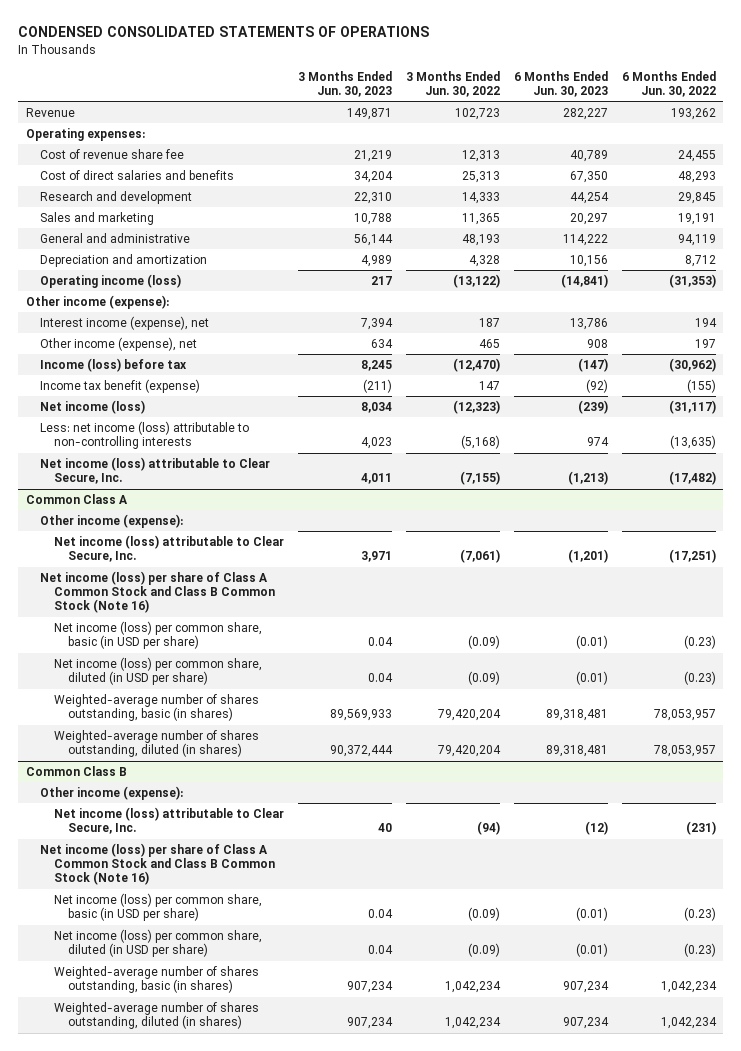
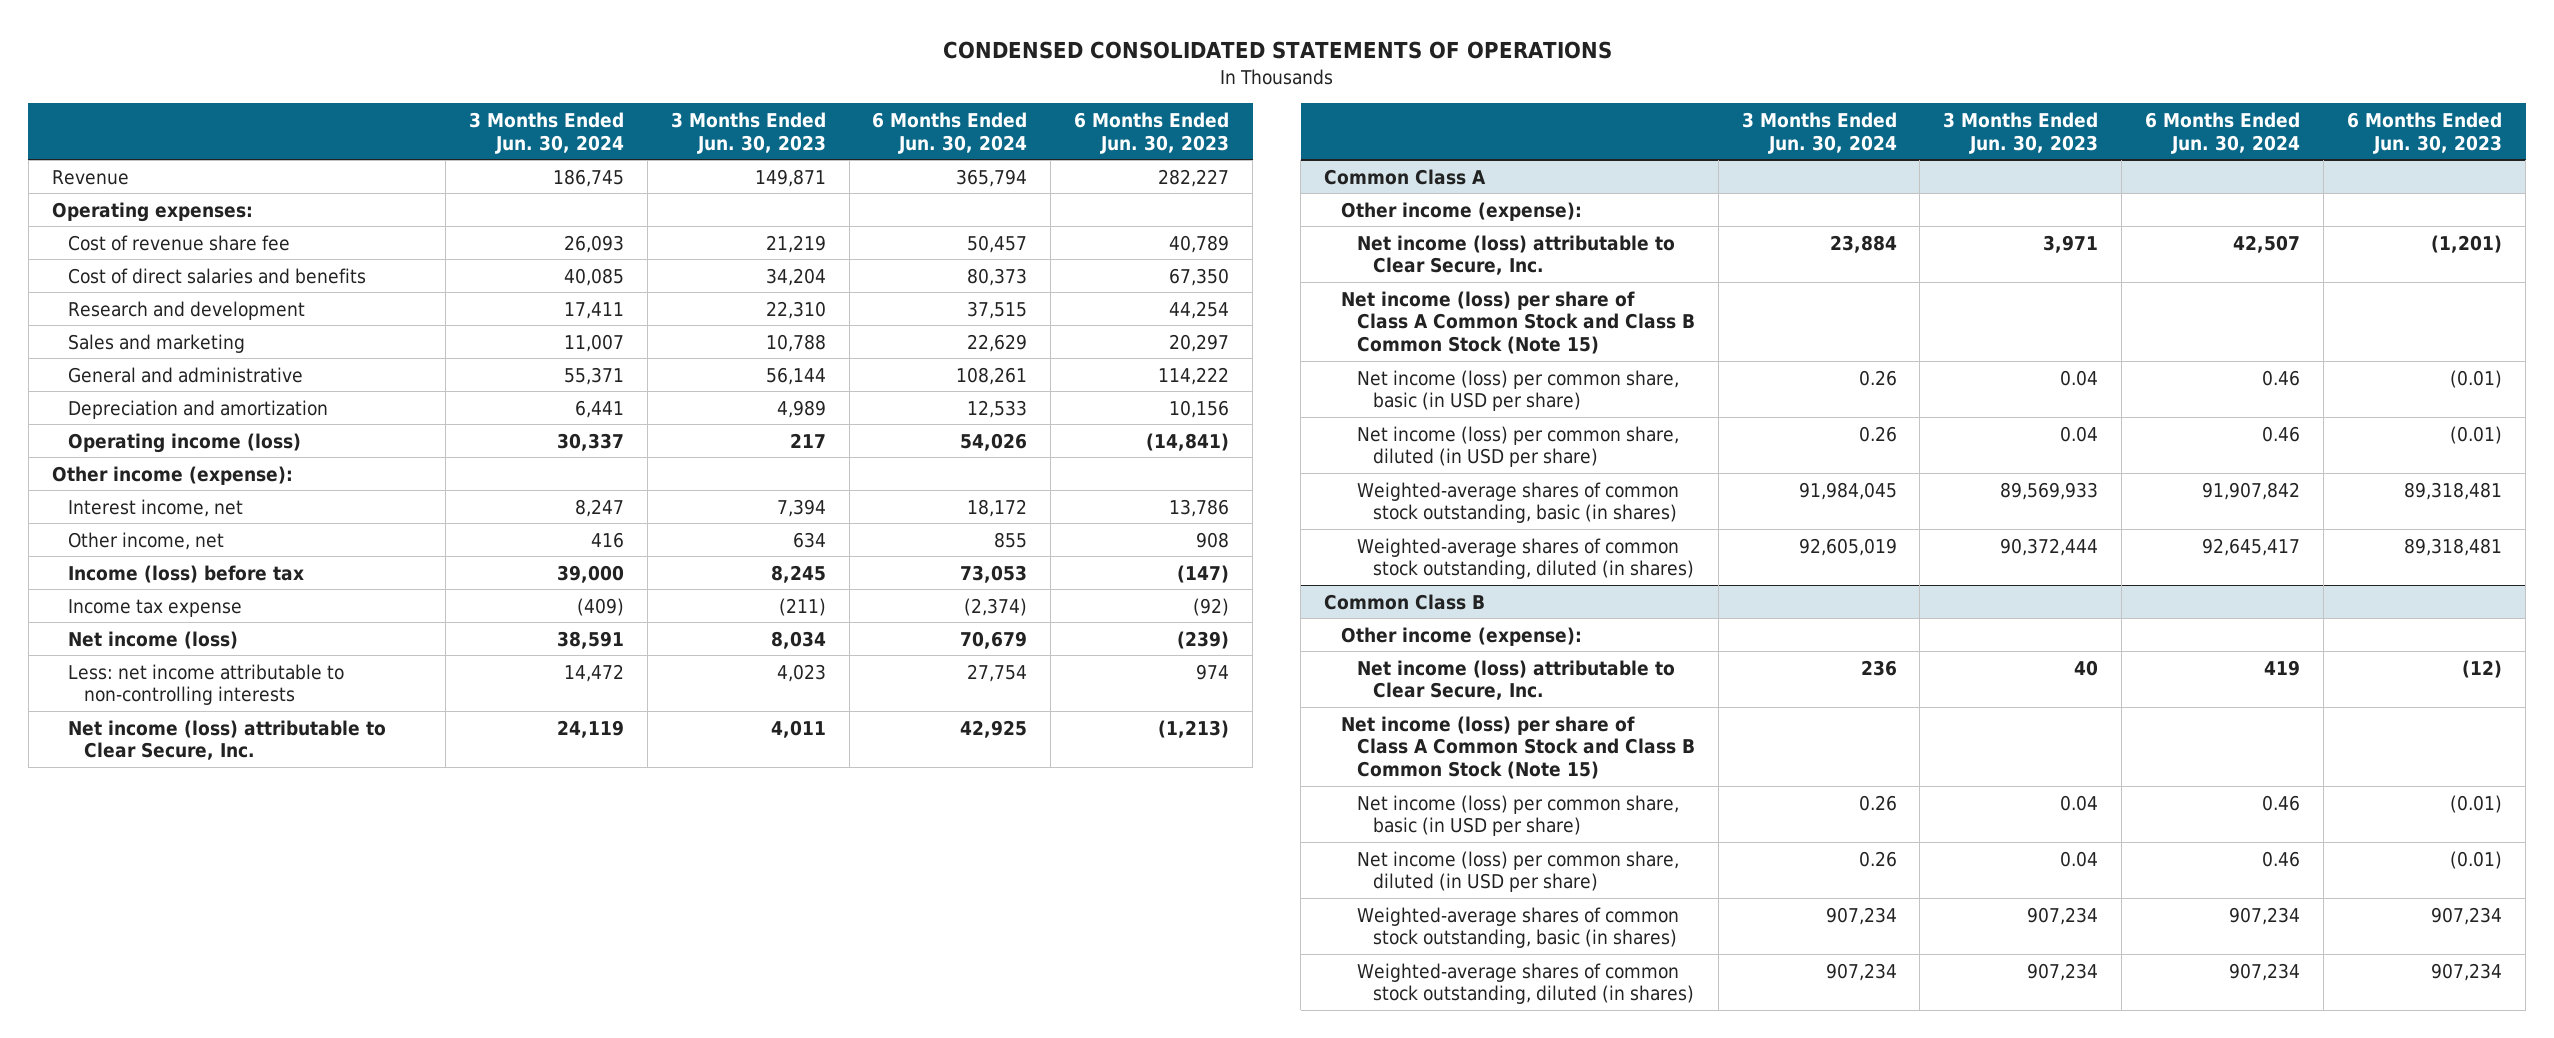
- | 3 Months Ended Jun. 30, 2023 | 3 Months Ended Jun. 30, 2022 | 6 Months Ended Jun. 30, 2023 | 6 Months Ended Jun. 30, 2022
+ | 3 Months Ended Jun. 30, 2024 | 3 Months Ended Jun. 30, 2023 | 6 Months Ended Jun. 30, 2024 | 6 Months Ended Jun. 30, 2023
- Interest income (expense), net | 7,394 | 187 | 13,786 | 194
- Other income (expense), net | 634 | 465 | 908 | 197
+ Interest income, net | 8,247 | 7,394 | 18,172 | 13,786
+ Other income, net | 416 | 634 | 855 | 908
- Income tax benefit (expense) | (211) | 147 | (92) | (155)
+ Income tax expense | (409) | (211) | (2,374) | (92)
- Less: net income (loss) attributable to non-controlling interests | 4,023 | (5,168) | 974 | (13,635)
+ Less: net income attributable to non-controlling interests | 14,472 | 4,023 | 27,754 | 974
@ Common Class A
- Net income (loss) per share of Class A Common Stock and Class B Common Stock (Note 16)
+ Net income (loss) per share of Class A Common Stock and Class B Common Stock (Note 15)
- Weighted-average number of shares outstanding, basic (in shares) | 89,569,933 | 79,420,204 | 89,318,481 | 78,053,957
- Weighted-average number of shares outstanding, diluted (in shares) | 90,372,444 | 79,420,204 | 89,318,481 | 78,053,957
+ Weighted-average shares of common stock outstanding, basic (in shares) | 91,984,045 | 89,569,933 | 91,907,842 | 89,318,481
+ Weighted-average shares of common stock outstanding, diluted (in shares) | 92,605,019 | 90,372,444 | 92,645,417 | 89,318,481
@ Common Class B
- Net income (loss) per share of Class A Common Stock and Class B Common Stock (Note 16)
+ Net income (loss) per share of Class A Common Stock and Class B Common Stock (Note 15)
- Weighted-average number of shares outstanding, basic (in shares) | 907,234 | 1,042,234 | 907,234 | 1,042,234
- Weighted-average number of shares outstanding, diluted (in shares) | 907,234 | 1,042,234 | 907,234 | 1,042,234
+ Weighted-average shares of common stock outstanding, basic (in shares) | 907,234 | 907,234 | 907,234 | 907,234
+ Weighted-average shares of common stock outstanding, diluted (in shares) | 907,234 | 907,234 | 907,234 | 907,234

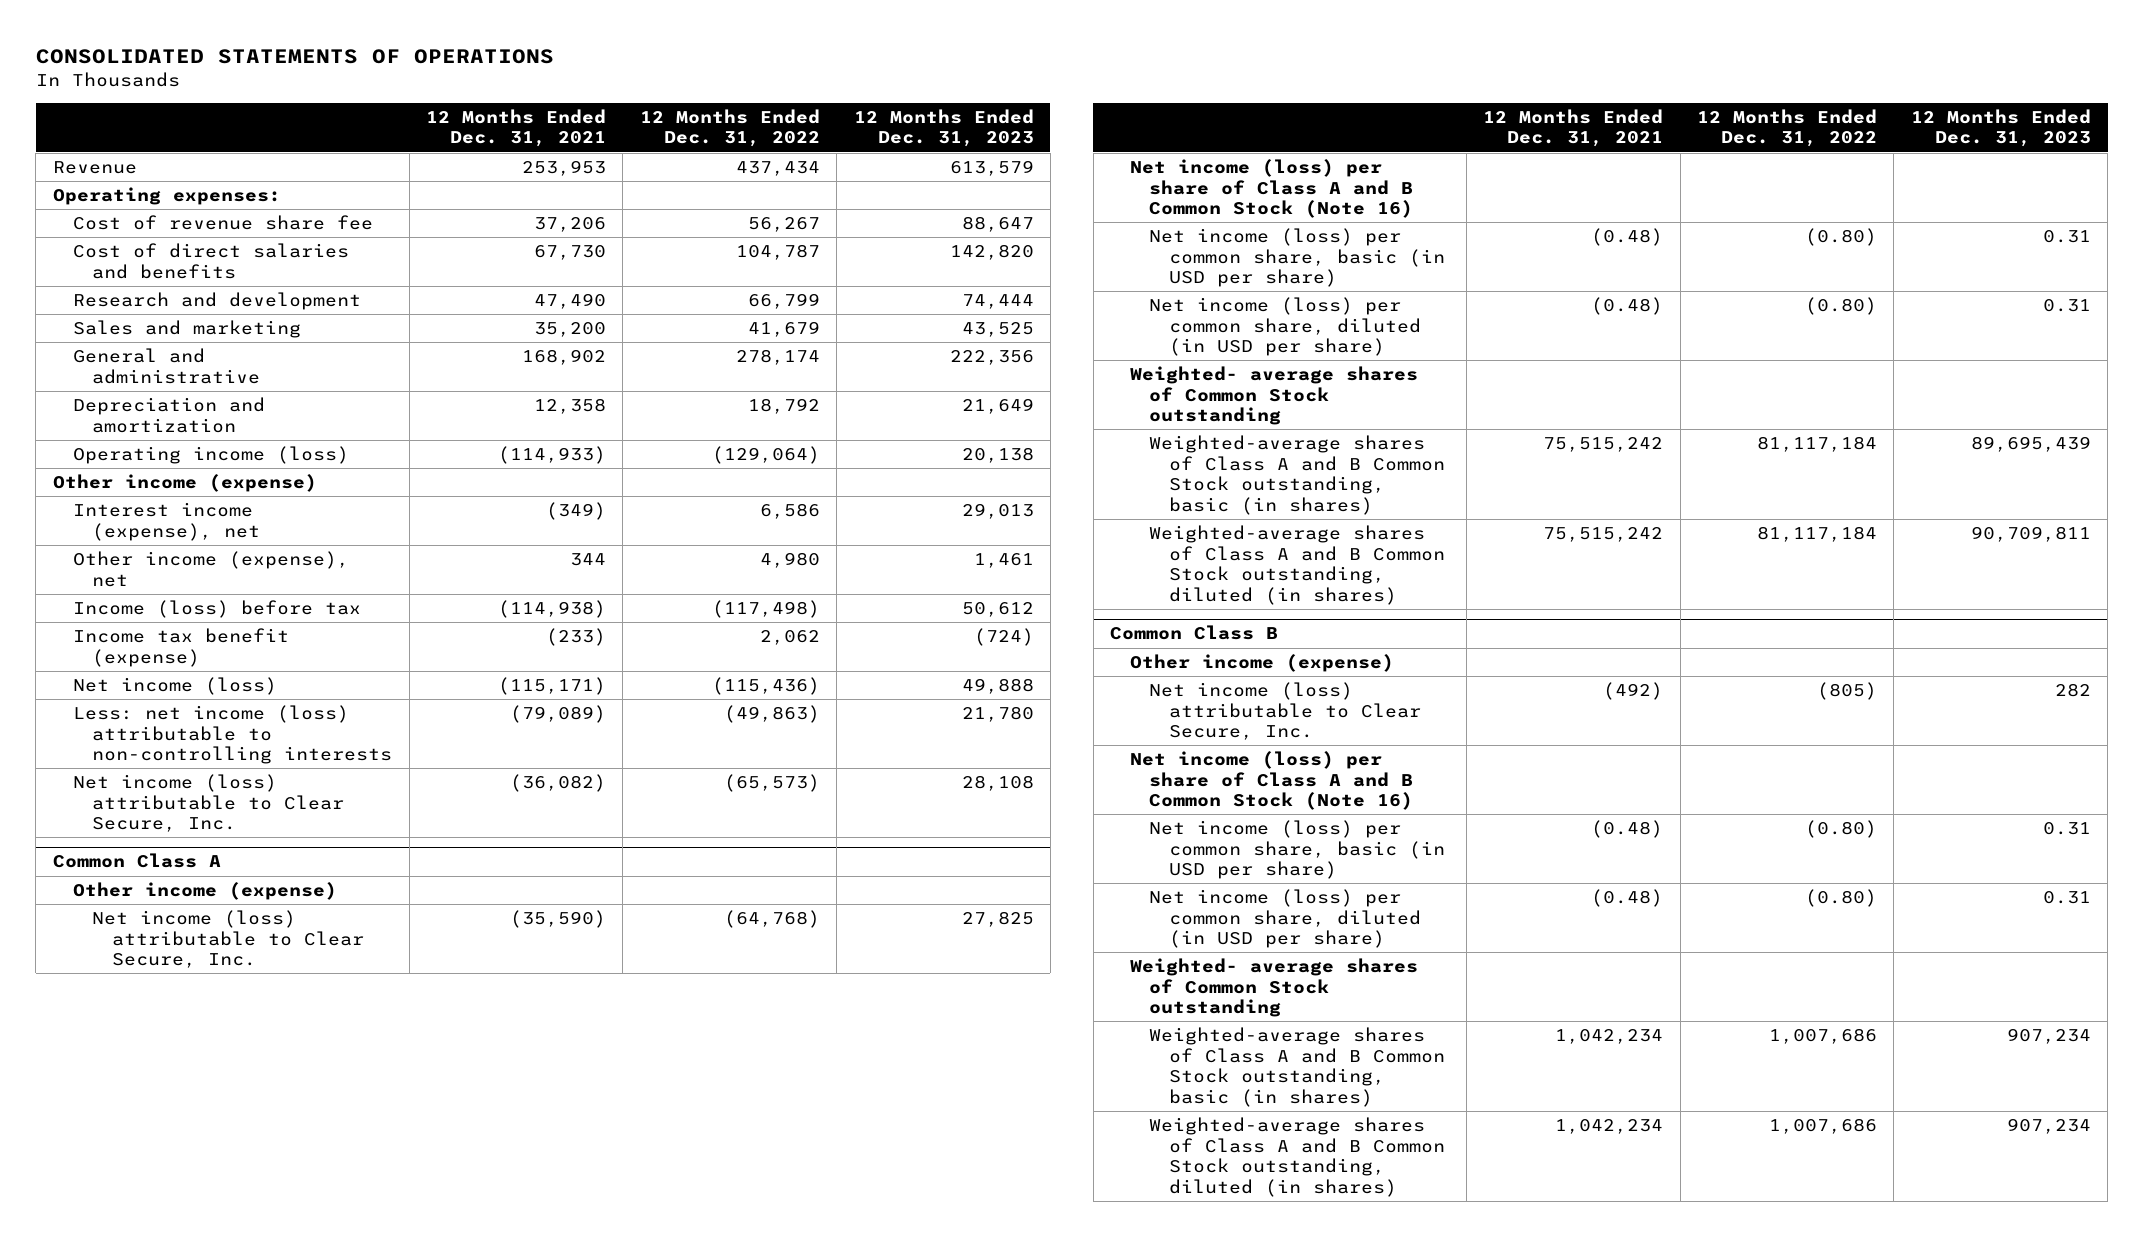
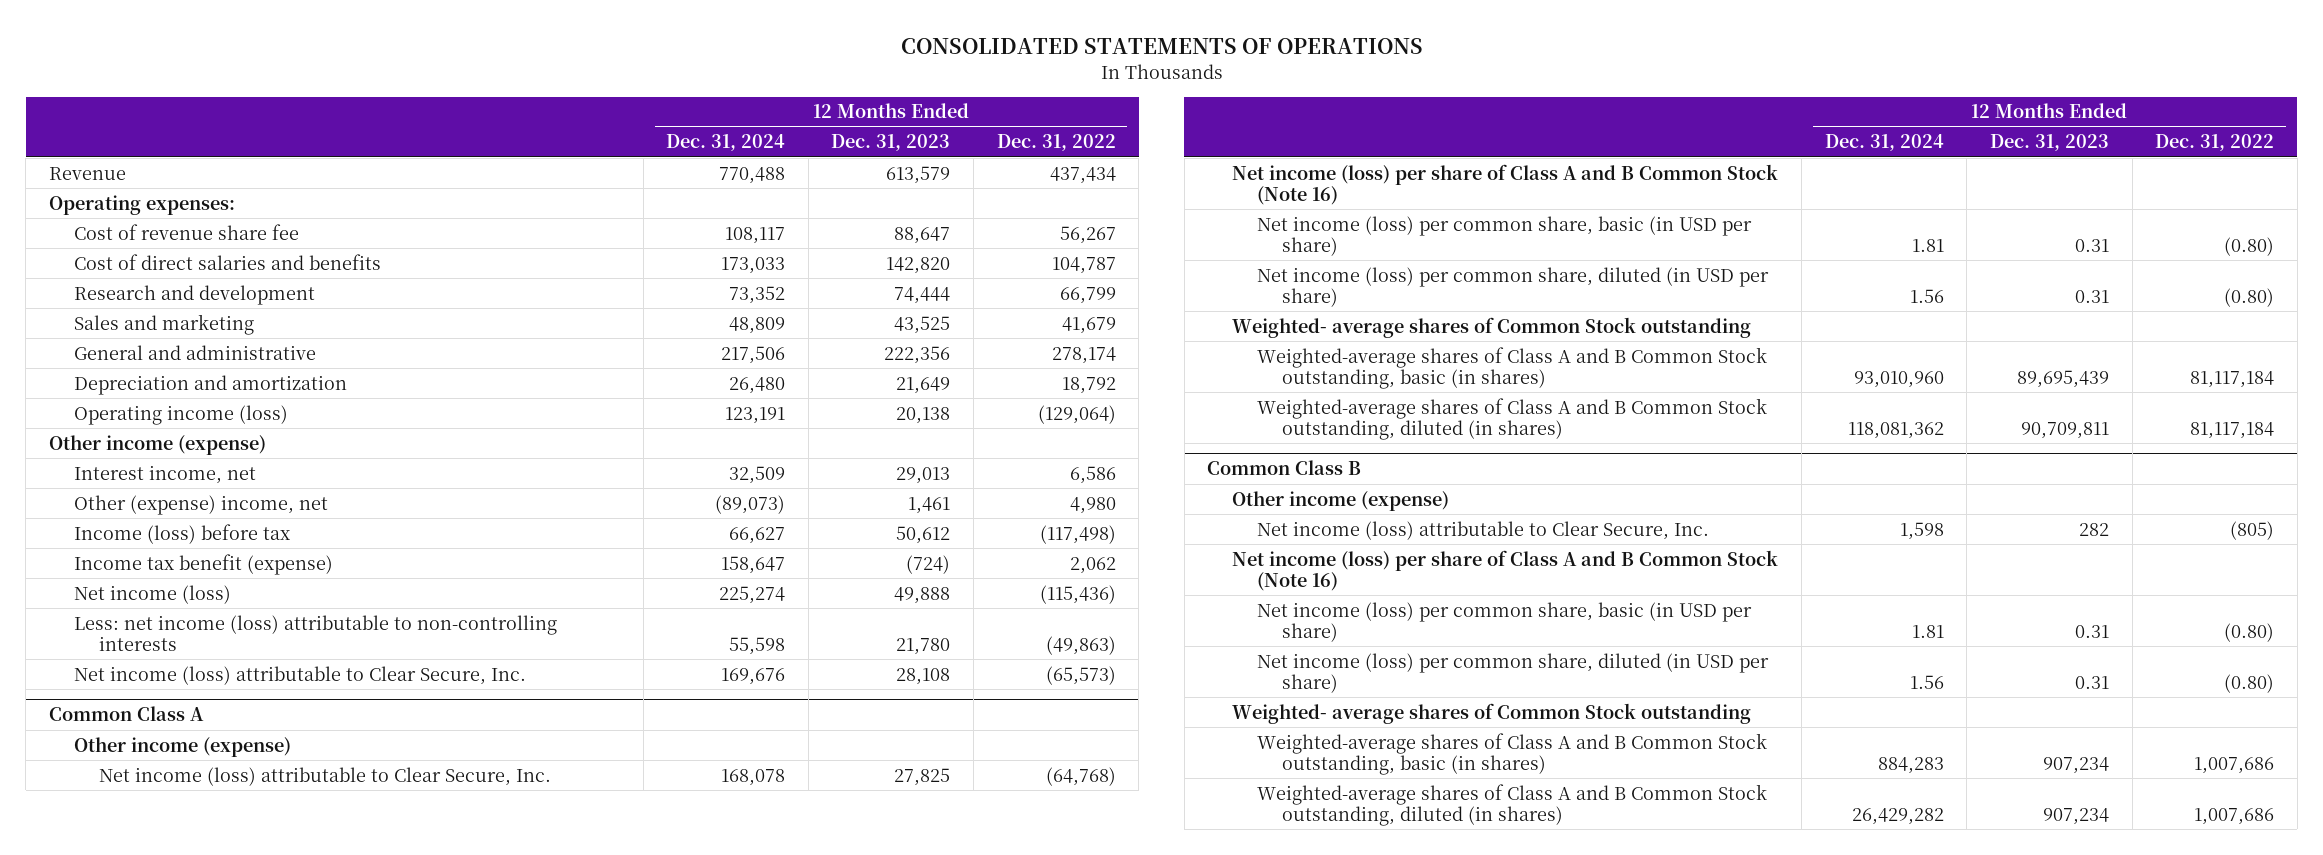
- | 12 Months Ended Dec. 31, 2021 | 12 Months Ended Dec. 31, 2022 | 12 Months Ended Dec. 31, 2023
+ | 12 Months Ended Dec. 31, 2024 | 12 Months Ended Dec. 31, 2023 | 12 Months Ended Dec. 31, 2022
- Interest income (expense), net | (349) | 6,586 | 29,013
- Other income (expense), net | 344 | 4,980 | 1,461
+ Interest income, net | 32,509 | 29,013 | 6,586
+ Other (expense) income, net | (89,073) | 1,461 | 4,980

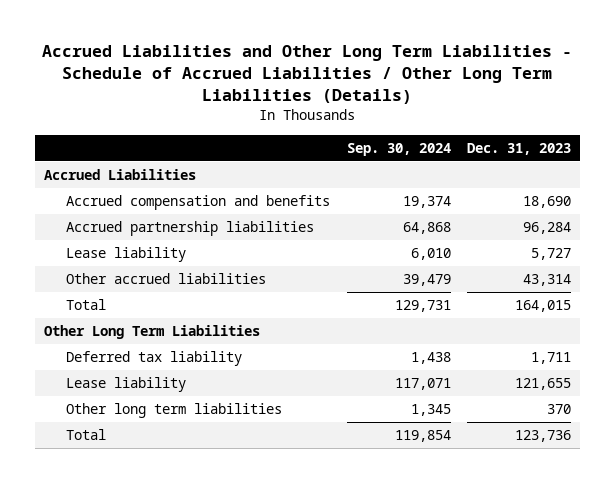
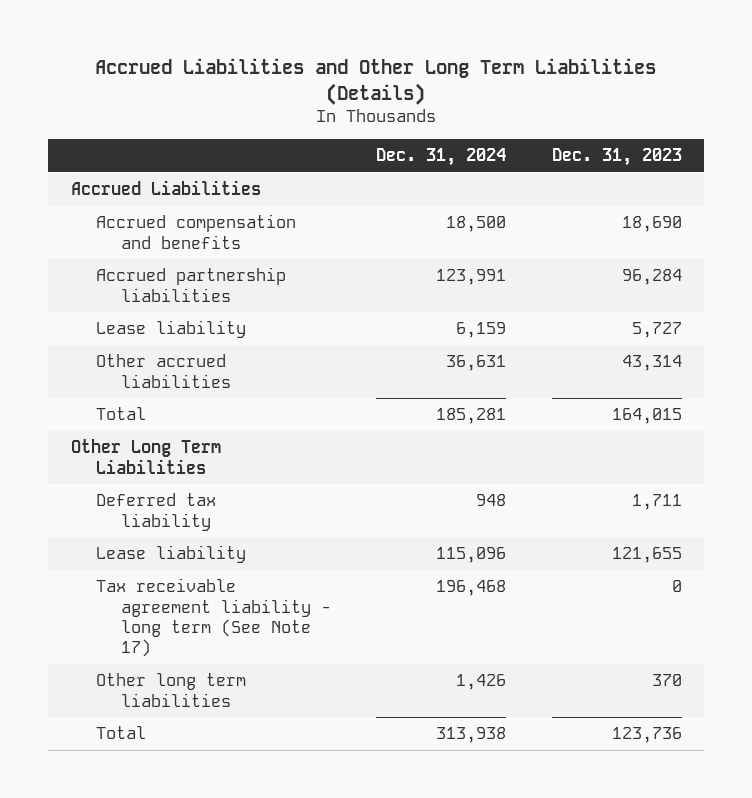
- Accrued Liabilities and Other Long Term Liabilities - Schedule of Accrued Liabilities / Other Long Term Liabilities (Details)
+ Accrued Liabilities and Other Long Term Liabilities (Details)
- | Sep. 30, 2024 | Dec. 31, 2023
+ | Dec. 31, 2024 | Dec. 31, 2023
+ Tax receivable agreement liability - long term (See Note 17) | 196,468 | 0

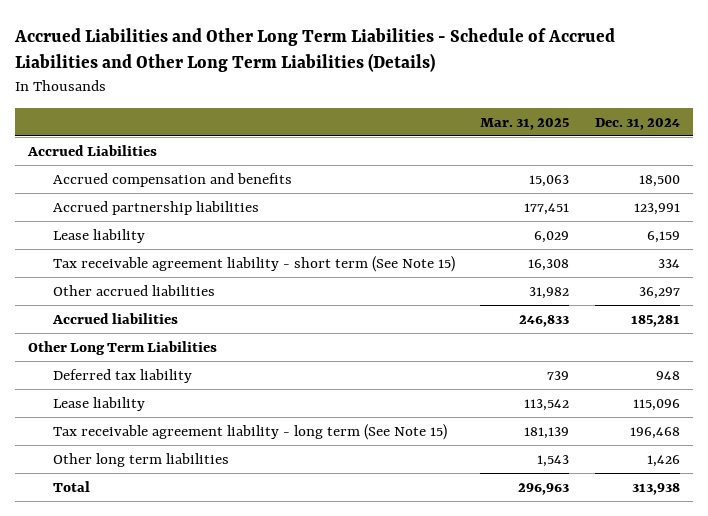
- Accrued Liabilities and Other Long Term Liabilities (Details)
+ Accrued Liabilities and Other Long Term Liabilities - Schedule of Accrued Liabilities and Other Long Term Liabilities (Details)
- | Dec. 31, 2024 | Dec. 31, 2023
+ | Mar. 31, 2025 | Dec. 31, 2024
- Other accrued liabilities | 36,631 | 43,314
- Total | 185,281 | 164,015
+ Tax receivable agreement liability - short term (See Note 15) | 16,308 | 334
+ Other accrued liabilities | 31,982 | 36,297
+ Accrued liabilities | 246,833 | 185,281
- Tax receivable agreement liability - long term (See Note 17) | 196,468 | 0
+ Tax receivable agreement liability - long term (See Note 15) | 181,139 | 196,468

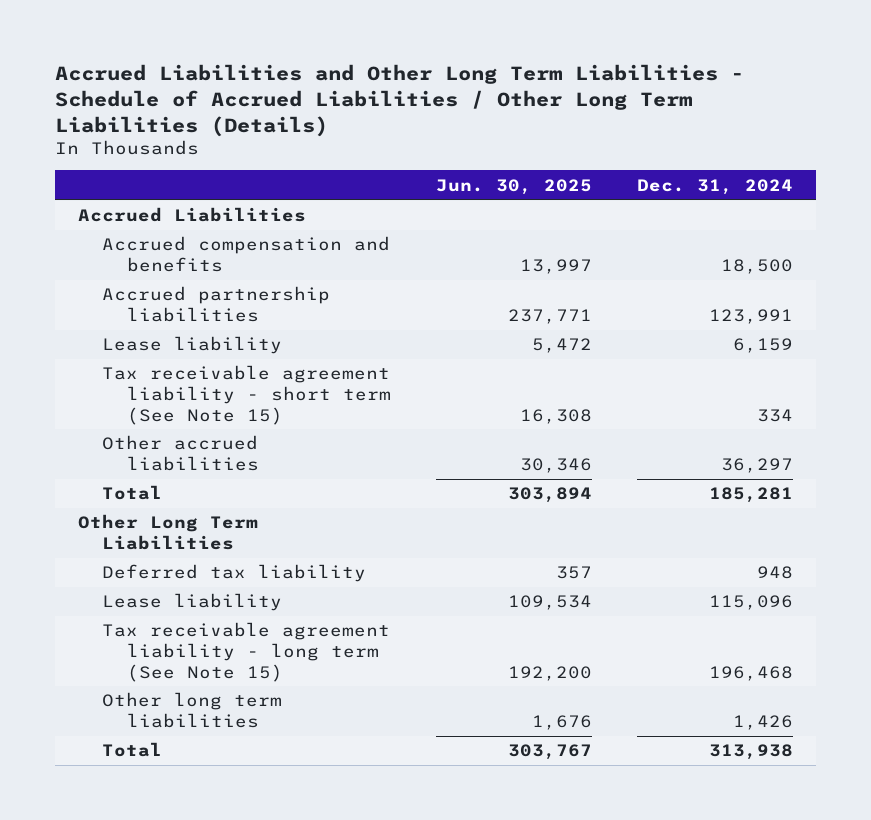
- Accrued Liabilities and Other Long Term Liabilities - Schedule of Accrued Liabilities and Other Long Term Liabilities (Details)
+ Accrued Liabilities and Other Long Term Liabilities - Schedule of Accrued Liabilities / Other Long Term Liabilities (Details)
- | Mar. 31, 2025 | Dec. 31, 2024
+ | Jun. 30, 2025 | Dec. 31, 2024
- Accrued liabilities | 246,833 | 185,281
+ Total | 303,894 | 185,281

